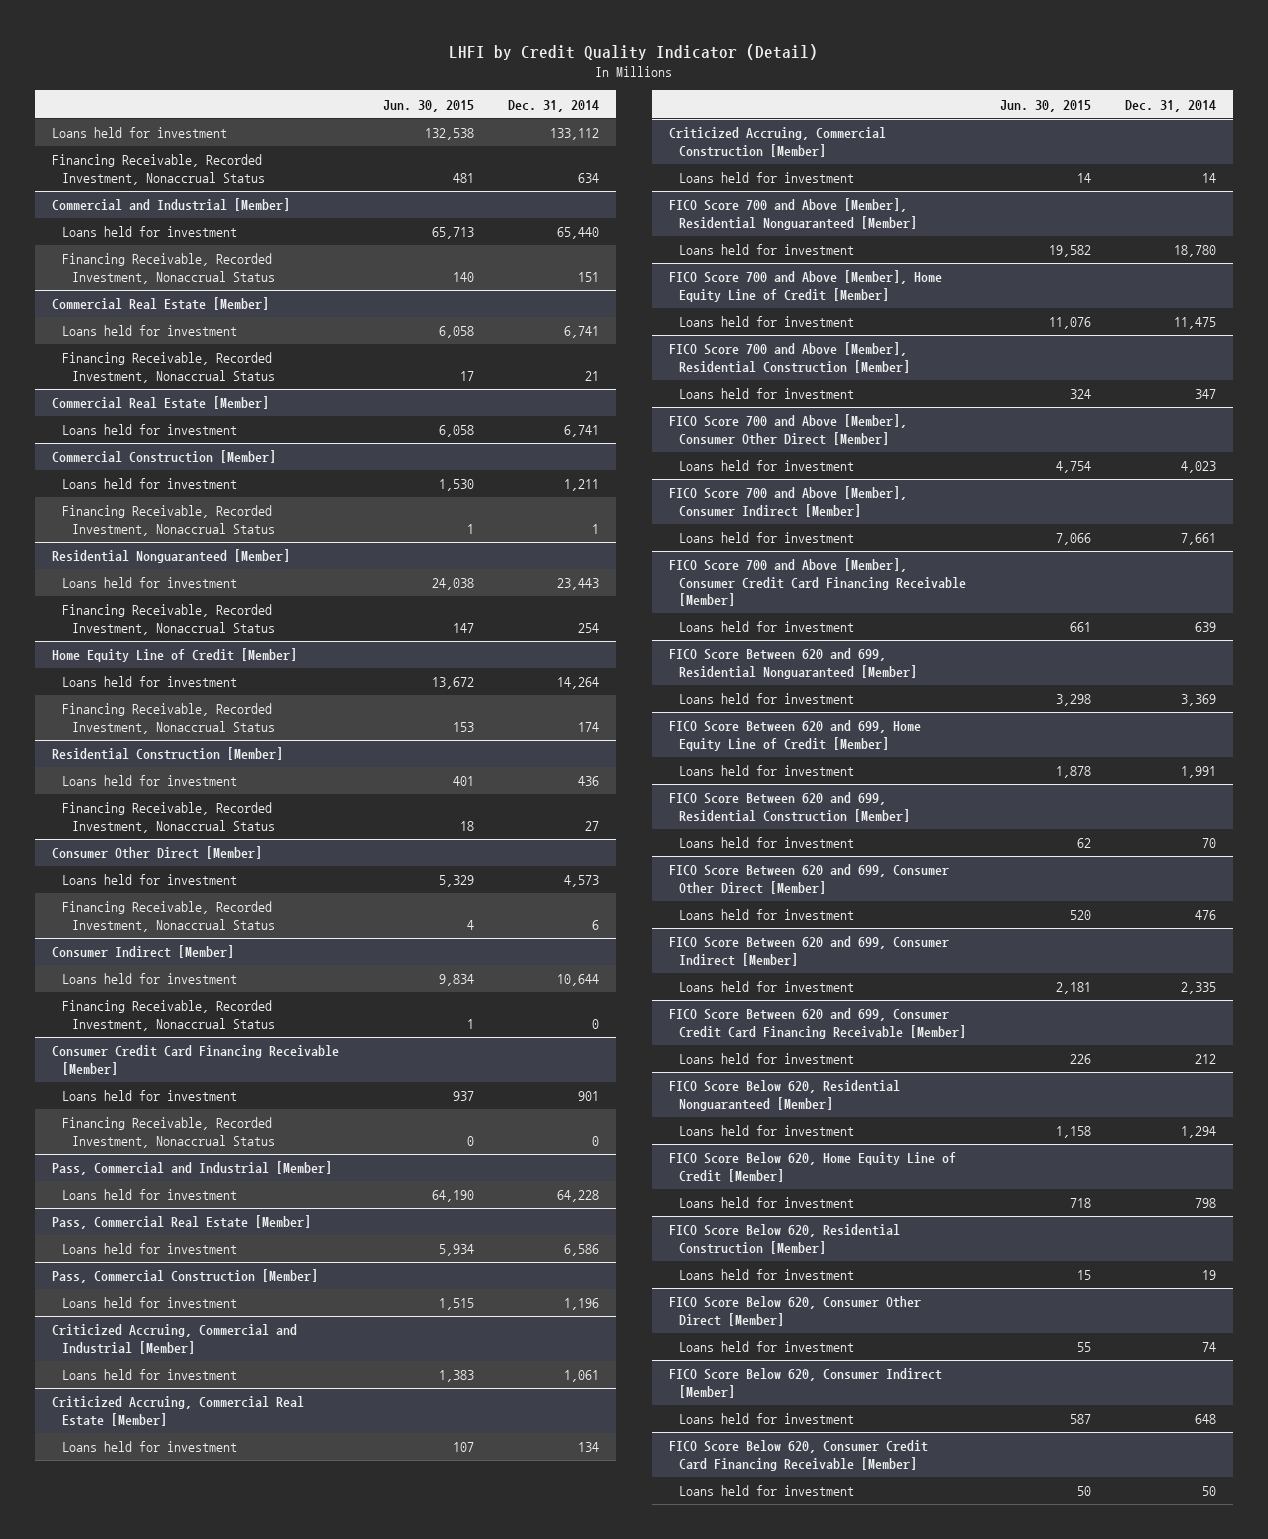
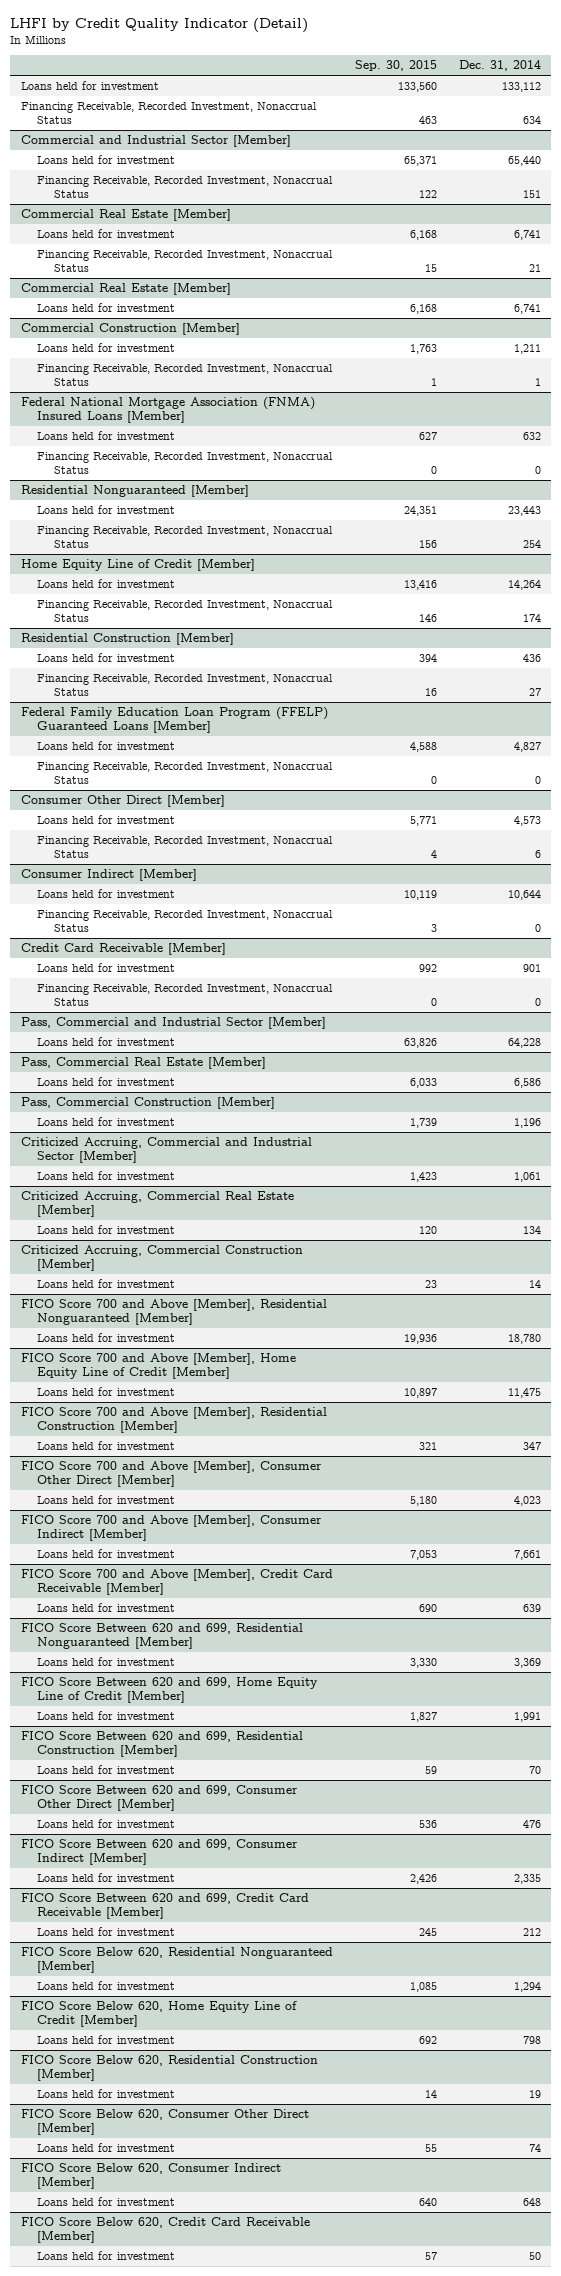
- | Jun. 30, 2015 | Dec. 31, 2014
+ | Sep. 30, 2015 | Dec. 31, 2014
- Commercial and Industrial [Member]
+ Commercial and Industrial Sector [Member]
+ Federal National Mortgage Association (FNMA) Insured Loans [Member]
+ Loans held for investment | 627 | 632
+ Financing Receivable, Recorded Investment, Nonaccrual Status | 0 | 0
+ Federal Family Education Loan Program (FFELP) Guaranteed Loans [Member]
+ Loans held for investment | 4,588 | 4,827
+ Financing Receivable, Recorded Investment, Nonaccrual Status | 0 | 0
- Consumer Credit Card Financing Receivable [Member]
+ Credit Card Receivable [Member]
- Pass, Commercial and Industrial [Member]
+ Pass, Commercial and Industrial Sector [Member]
- Criticized Accruing, Commercial and Industrial [Member]
+ Criticized Accruing, Commercial and Industrial Sector [Member]
- FICO Score 700 and Above [Member], Consumer Credit Card Financing Receivable [Member]
+ FICO Score 700 and Above [Member], Credit Card Receivable [Member]
- FICO Score Between 620 and 699, Consumer Credit Card Financing Receivable [Member]
+ FICO Score Between 620 and 699, Credit Card Receivable [Member]
- FICO Score Below 620, Consumer Credit Card Financing Receivable [Member]
+ FICO Score Below 620, Credit Card Receivable [Member]

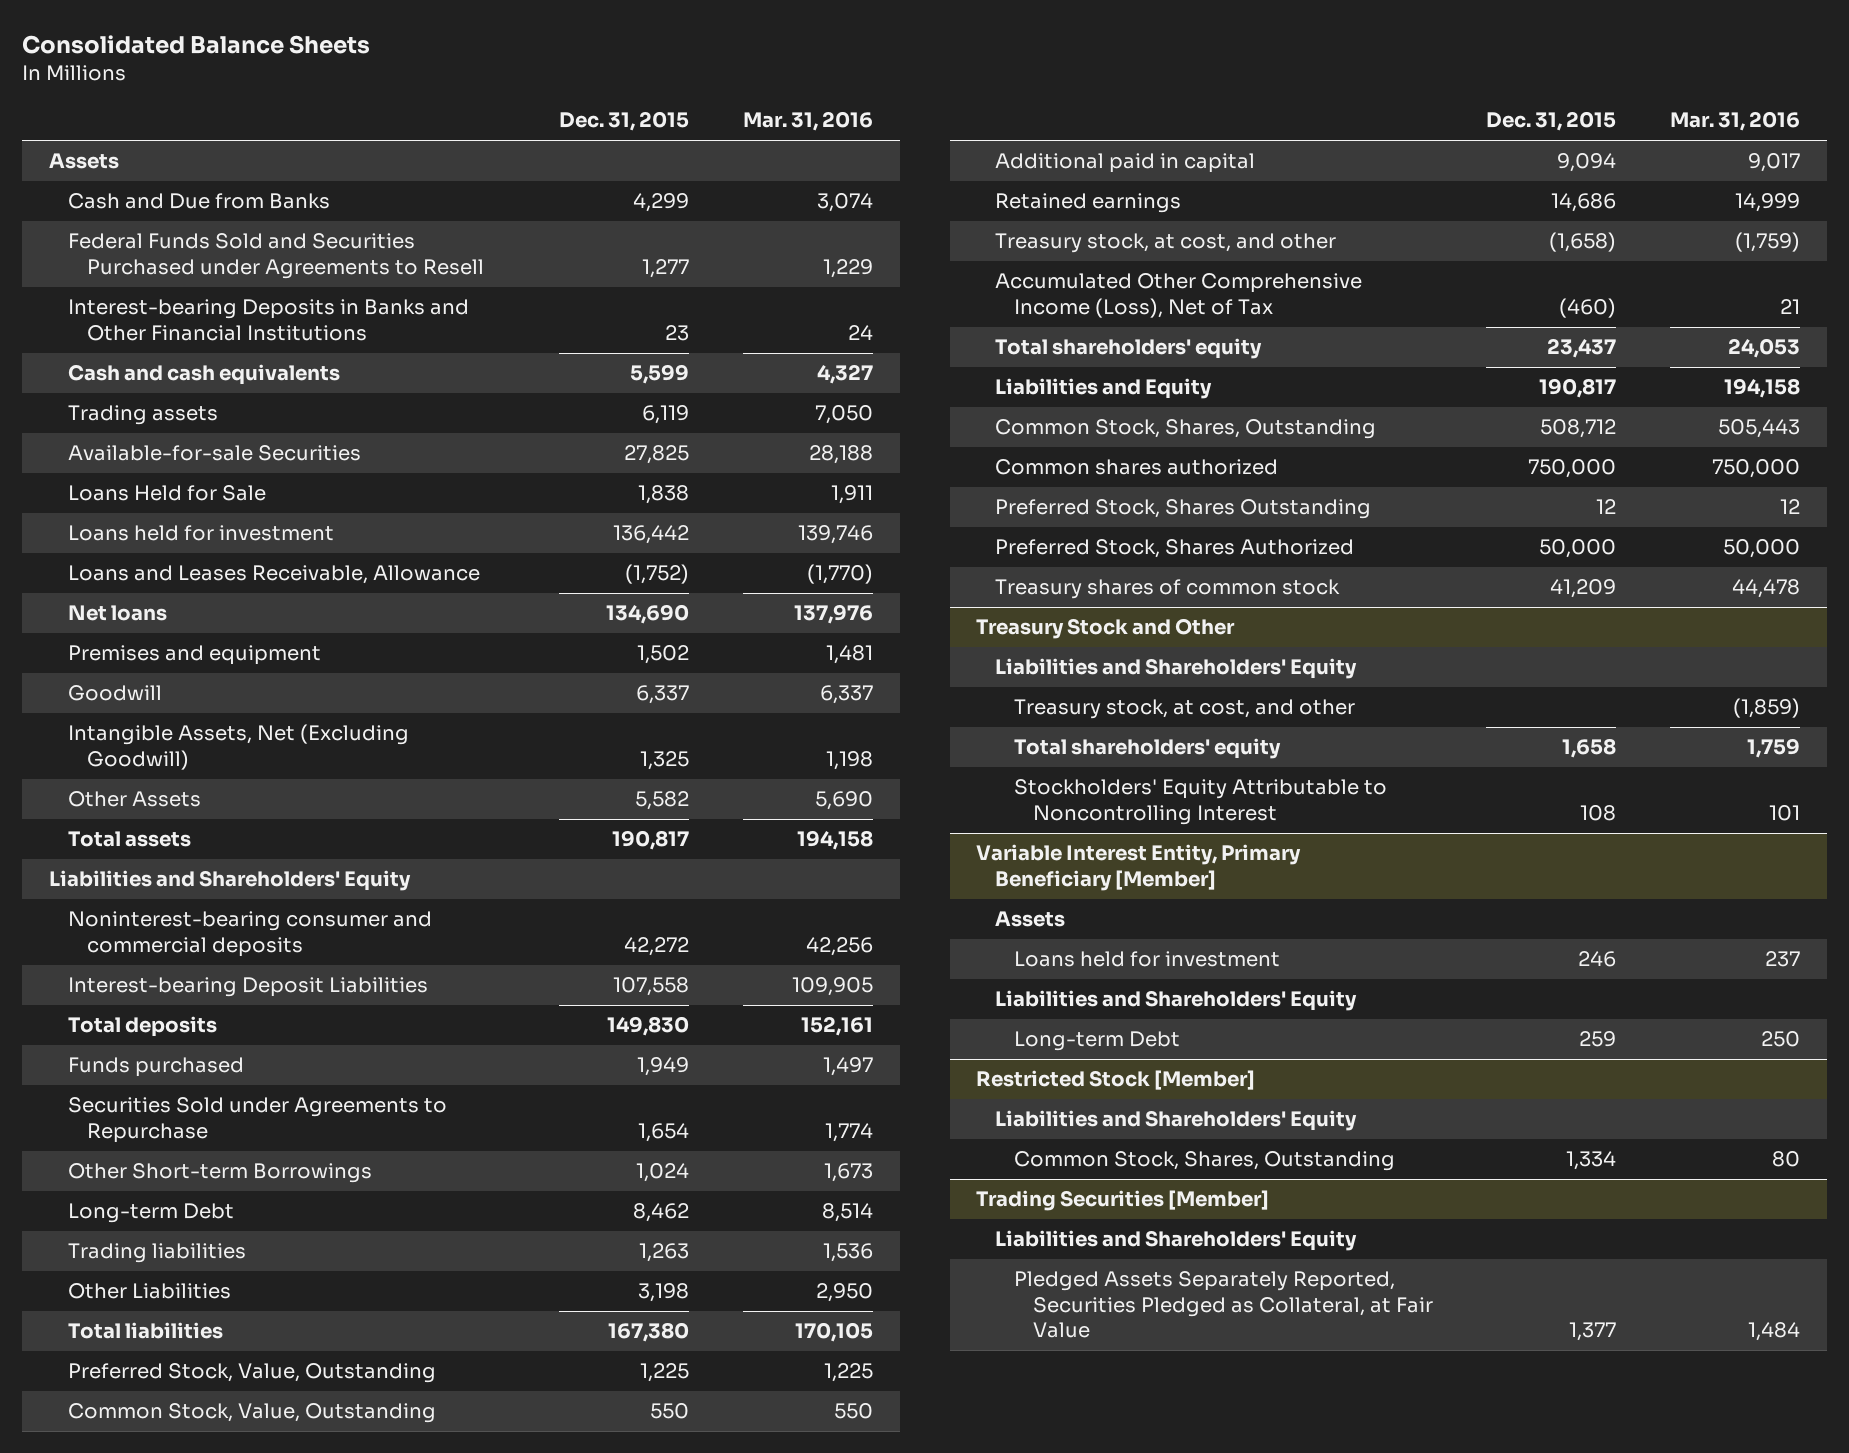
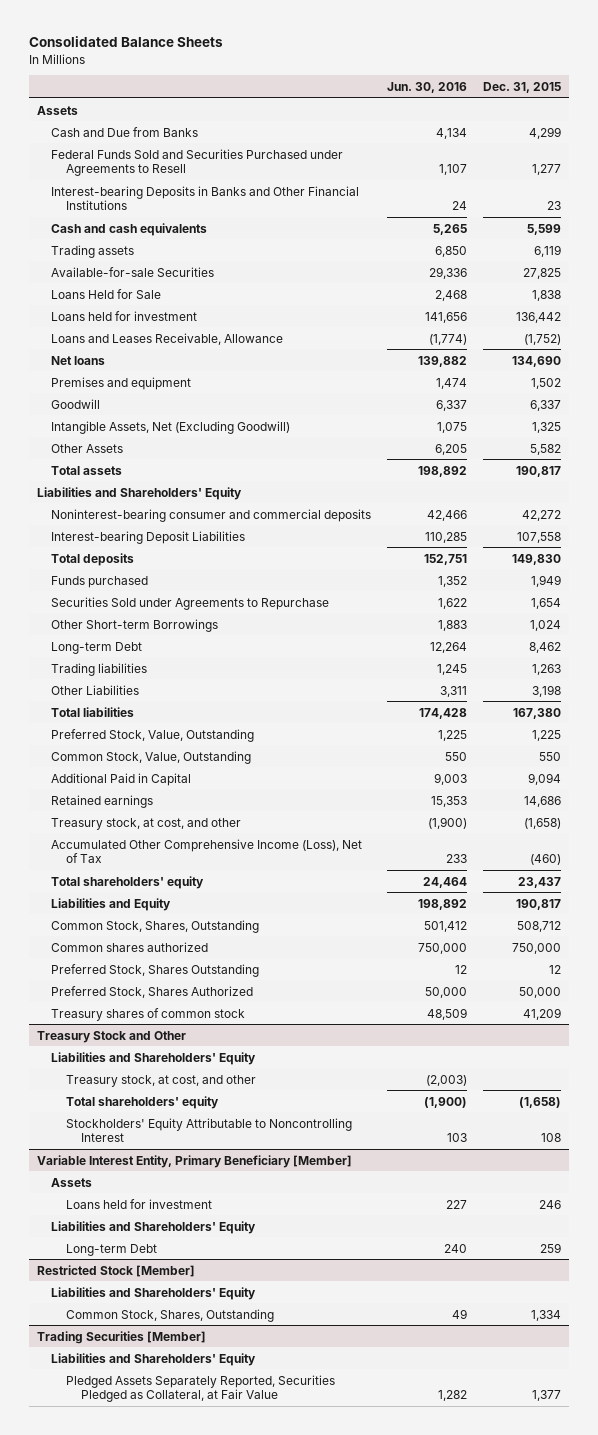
- | Dec. 31, 2015 | Mar. 31, 2016
+ | Jun. 30, 2016 | Dec. 31, 2015
- Additional paid in capital | 9,094 | 9,017
+ Additional Paid in Capital | 9,003 | 9,094
@ Treasury Stock and Other
- Total shareholders' equity | 1,658 | 1,759
+ Total shareholders' equity | (1,900) | (1,658)

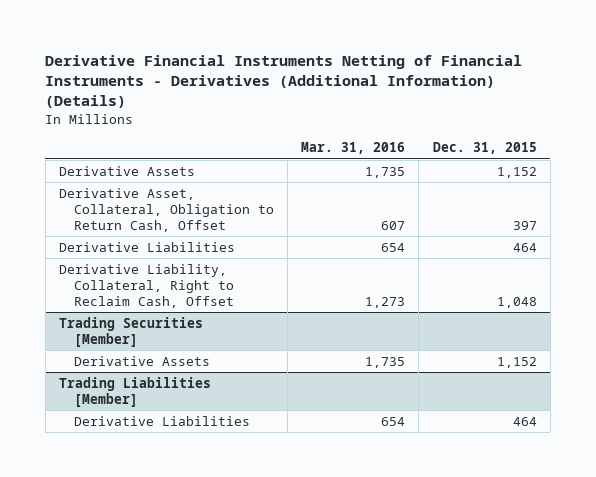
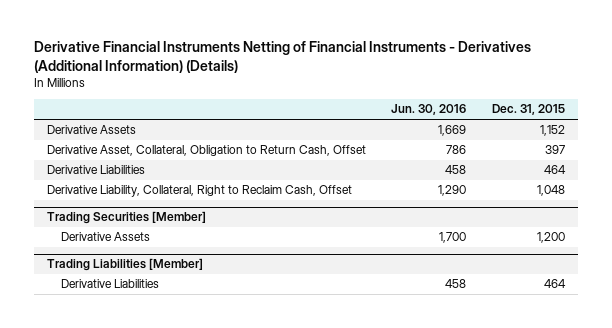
- | Mar. 31, 2016 | Dec. 31, 2015
+ | Jun. 30, 2016 | Dec. 31, 2015
@ Trading Securities [Member]
- Derivative Assets | 1,735 | 1,152
+ Derivative Assets | 1,700 | 1,200

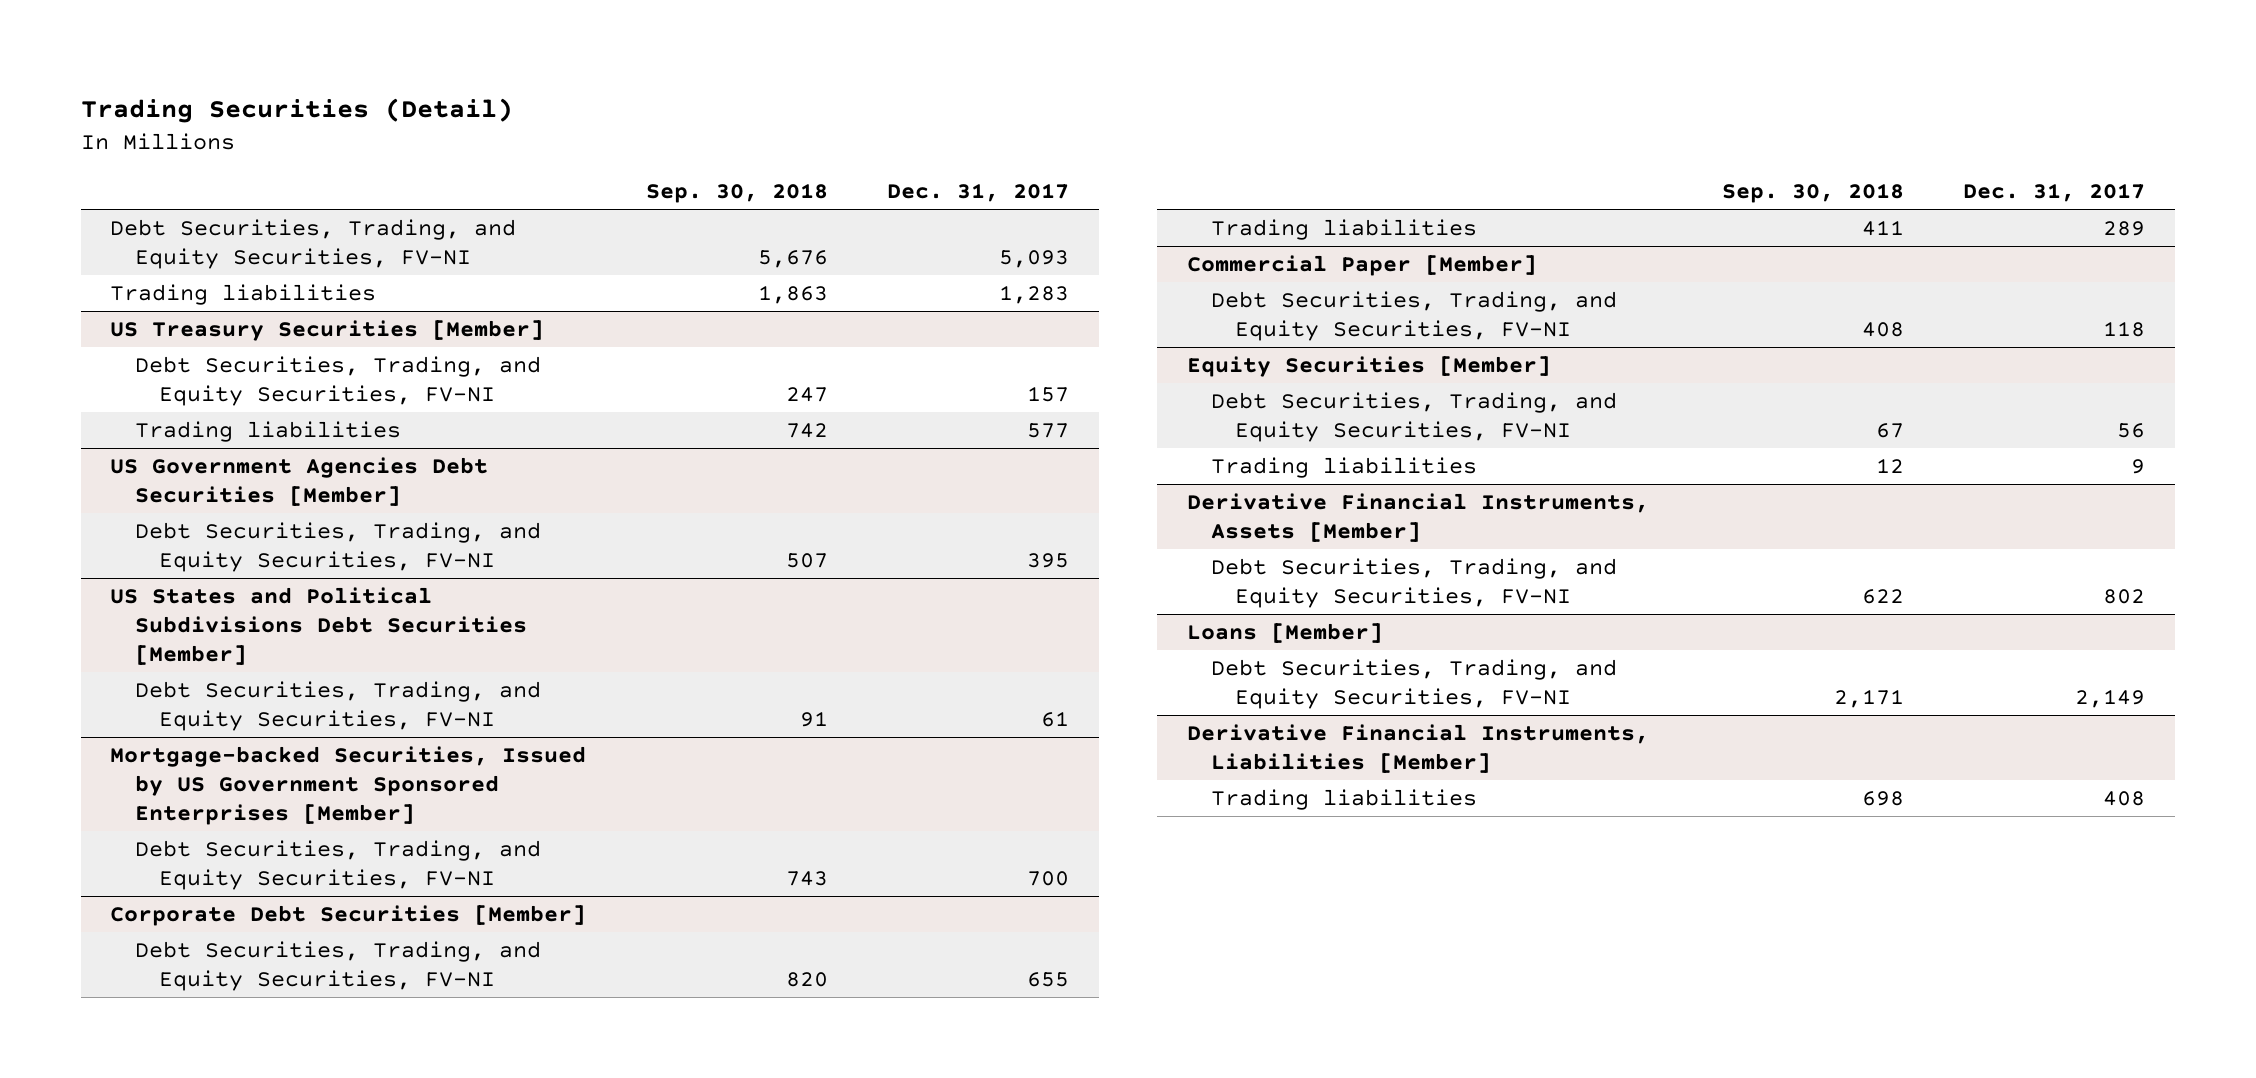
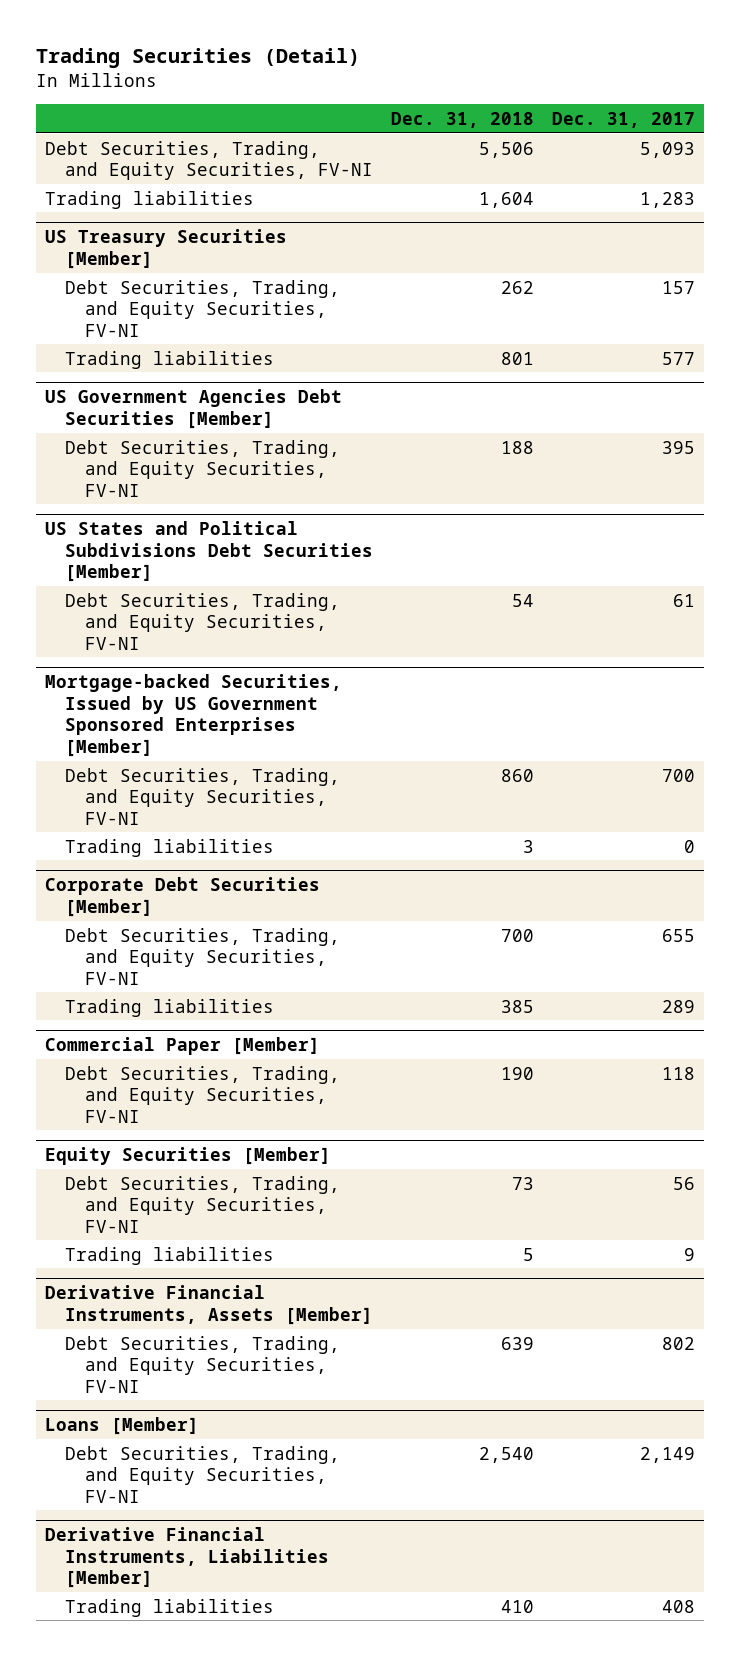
- | Sep. 30, 2018 | Dec. 31, 2017
+ | Dec. 31, 2018 | Dec. 31, 2017
@ Mortgage-backed Securities, Issued by US Government Sponsored Enterprises [Member]
+ Trading liabilities | 3 | 0

